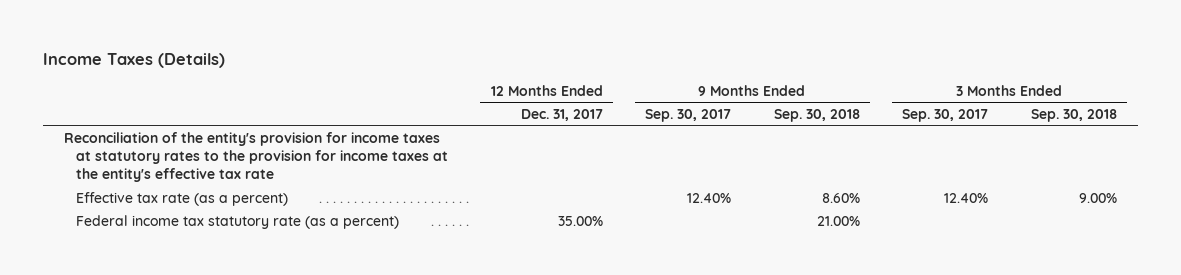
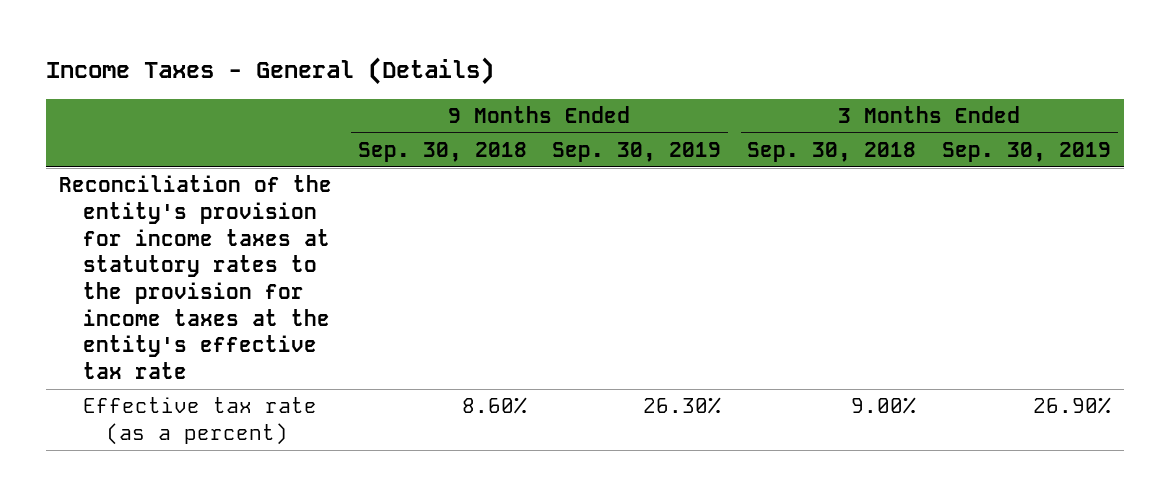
- Income Taxes (Details)
+ Income Taxes - General (Details)
- | 12 Months Ended Dec. 31, 2017 | 9 Months Ended Sep. 30, 2017 | 9 Months Ended Sep. 30, 2018 | 3 Months Ended Sep. 30, 2017 | 3 Months Ended Sep. 30, 2018
+ | 9 Months Ended Sep. 30, 2018 | 9 Months Ended Sep. 30, 2019 | 3 Months Ended Sep. 30, 2018 | 3 Months Ended Sep. 30, 2019
- Federal income tax statutory rate (as a percent) | 35.00% | | 21.00% | |

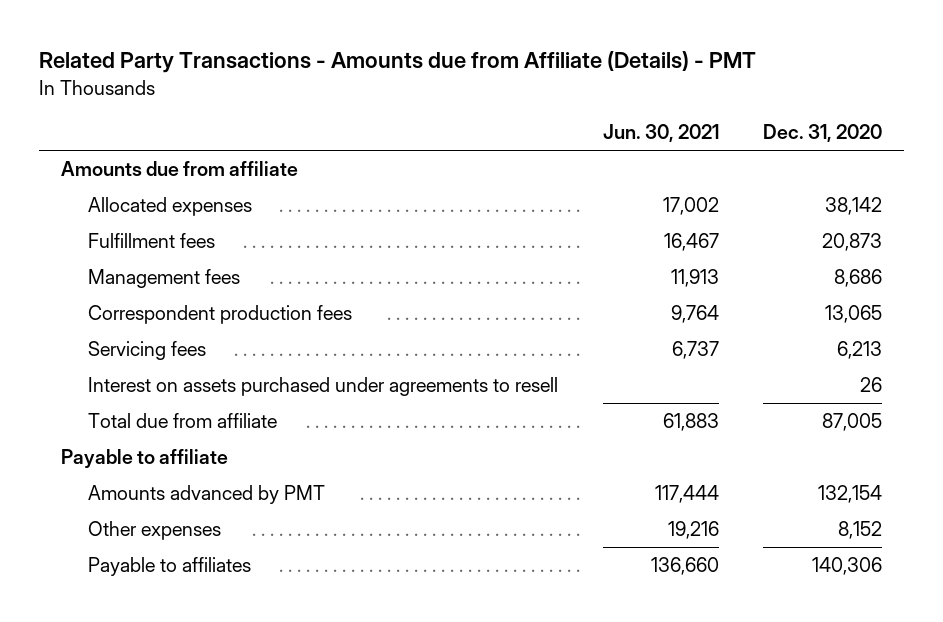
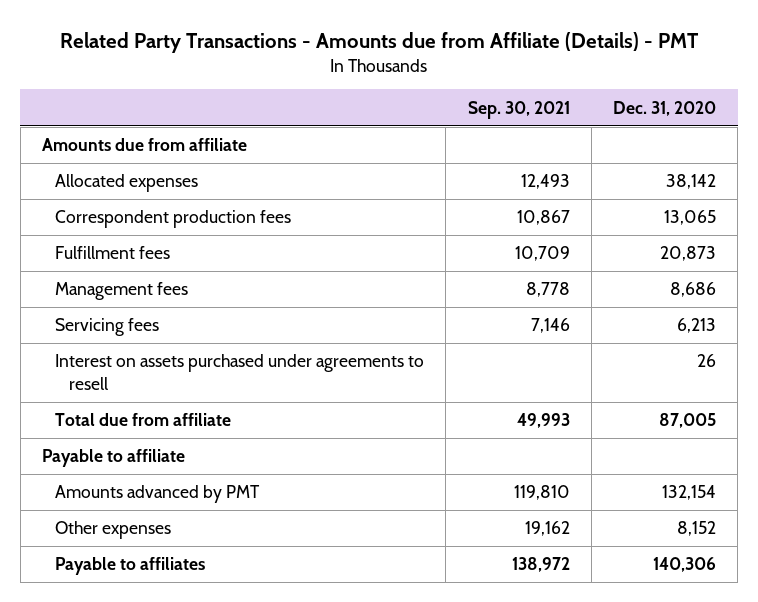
- | Jun. 30, 2021 | Dec. 31, 2020
+ | Sep. 30, 2021 | Dec. 31, 2020
moved up: Correspondent production fees | 10,867 | 13,065

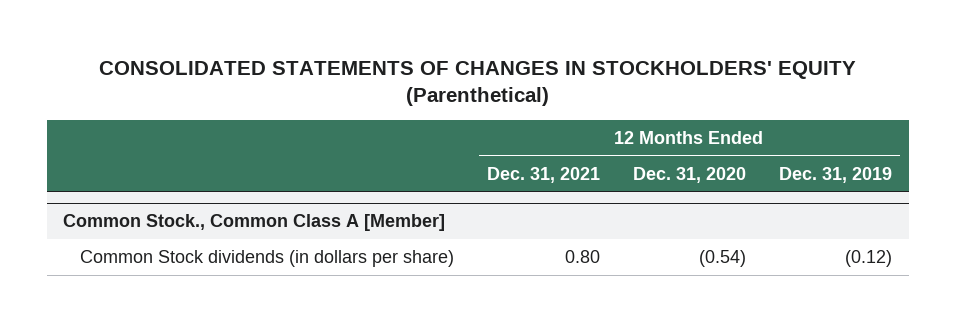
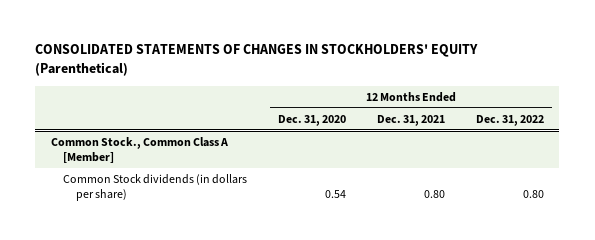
- | 12 Months Ended Dec. 31, 2021 | 12 Months Ended Dec. 31, 2020 | 12 Months Ended Dec. 31, 2019
+ | 12 Months Ended Dec. 31, 2020 | 12 Months Ended Dec. 31, 2021 | 12 Months Ended Dec. 31, 2022
@ Common Stock., Common Class A [Member]
- Common Stock dividends (in dollars per share) | 0.80 | (0.54) | (0.12)
+ Common Stock dividends (in dollars per share) | 0.54 | 0.80 | 0.80

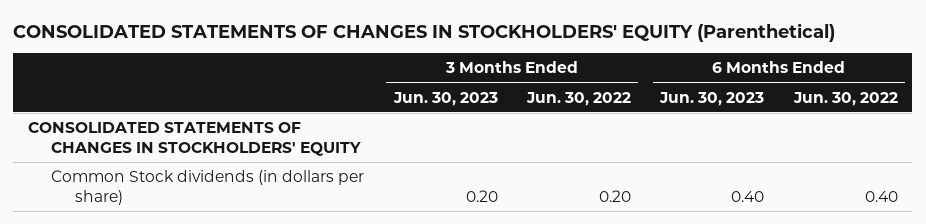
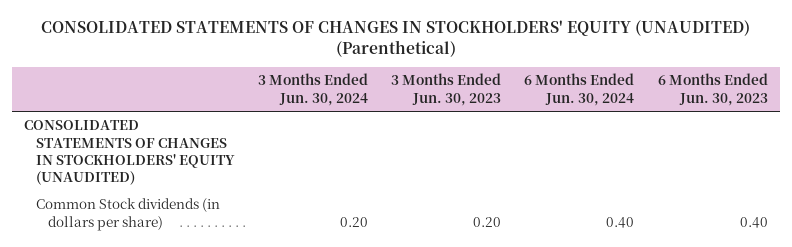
- CONSOLIDATED STATEMENTS OF CHANGES IN STOCKHOLDERS' EQUITY (Parenthetical)
+ CONSOLIDATED STATEMENTS OF CHANGES IN STOCKHOLDERS' EQUITY (UNAUDITED) (Parenthetical)
- | 3 Months Ended Jun. 30, 2023 | 3 Months Ended Jun. 30, 2022 | 6 Months Ended Jun. 30, 2023 | 6 Months Ended Jun. 30, 2022
+ | 3 Months Ended Jun. 30, 2024 | 3 Months Ended Jun. 30, 2023 | 6 Months Ended Jun. 30, 2024 | 6 Months Ended Jun. 30, 2023
- CONSOLIDATED STATEMENTS OF CHANGES IN STOCKHOLDERS' EQUITY
+ CONSOLIDATED STATEMENTS OF CHANGES IN STOCKHOLDERS' EQUITY (UNAUDITED)

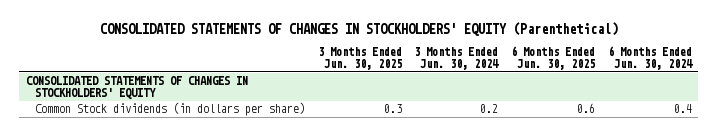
- CONSOLIDATED STATEMENTS OF CHANGES IN STOCKHOLDERS' EQUITY (UNAUDITED) (Parenthetical)
+ CONSOLIDATED STATEMENTS OF CHANGES IN STOCKHOLDERS' EQUITY (Parenthetical)
- | 3 Months Ended Jun. 30, 2024 | 3 Months Ended Jun. 30, 2023 | 6 Months Ended Jun. 30, 2024 | 6 Months Ended Jun. 30, 2023
+ | 3 Months Ended Jun. 30, 2025 | 3 Months Ended Jun. 30, 2024 | 6 Months Ended Jun. 30, 2025 | 6 Months Ended Jun. 30, 2024
- CONSOLIDATED STATEMENTS OF CHANGES IN STOCKHOLDERS' EQUITY (UNAUDITED)
- Common Stock dividends (in dollars per share) | 0.20 | 0.20 | 0.40 | 0.40
+ CONSOLIDATED STATEMENTS OF CHANGES IN STOCKHOLDERS' EQUITY
+ Common Stock dividends (in dollars per share) | 0.3 | 0.2 | 0.6 | 0.4

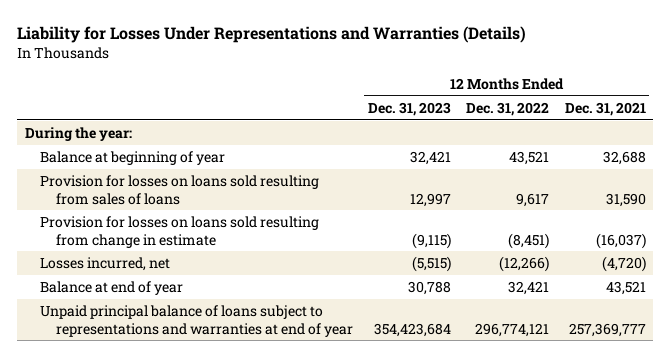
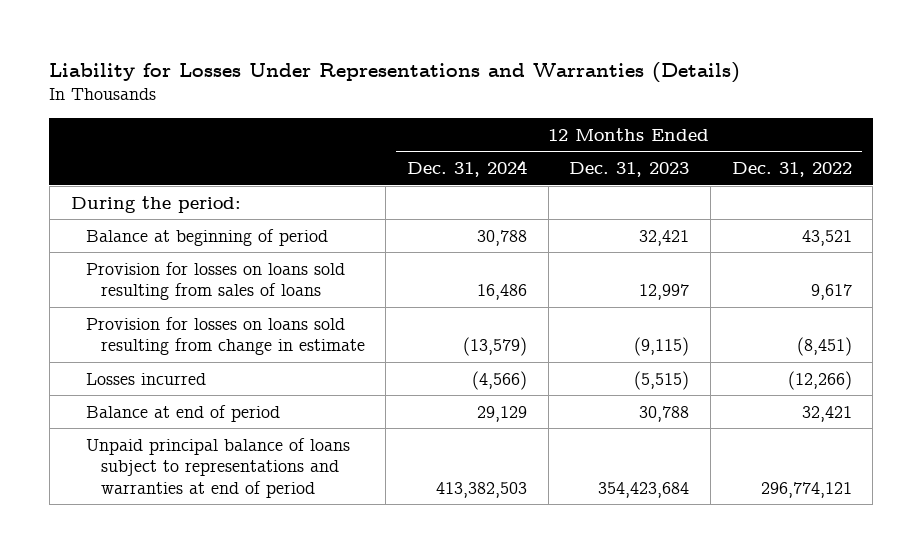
- | 12 Months Ended Dec. 31, 2023 | 12 Months Ended Dec. 31, 2022 | 12 Months Ended Dec. 31, 2021
+ | 12 Months Ended Dec. 31, 2024 | 12 Months Ended Dec. 31, 2023 | 12 Months Ended Dec. 31, 2022
- During the year:
- Balance at beginning of year | 32,421 | 43,521 | 32,688
+ During the period:
+ Balance at beginning of period | 30,788 | 32,421 | 43,521
- Losses incurred, net | (5,515) | (12,266) | (4,720)
- Balance at end of year | 30,788 | 32,421 | 43,521
- Unpaid principal balance of loans subject to representations and warranties at end of year | 354,423,684 | 296,774,121 | 257,369,777
+ Losses incurred | (4,566) | (5,515) | (12,266)
+ Balance at end of period | 29,129 | 30,788 | 32,421
+ Unpaid principal balance of loans subject to representations and warranties at end of period | 413,382,503 | 354,423,684 | 296,774,121

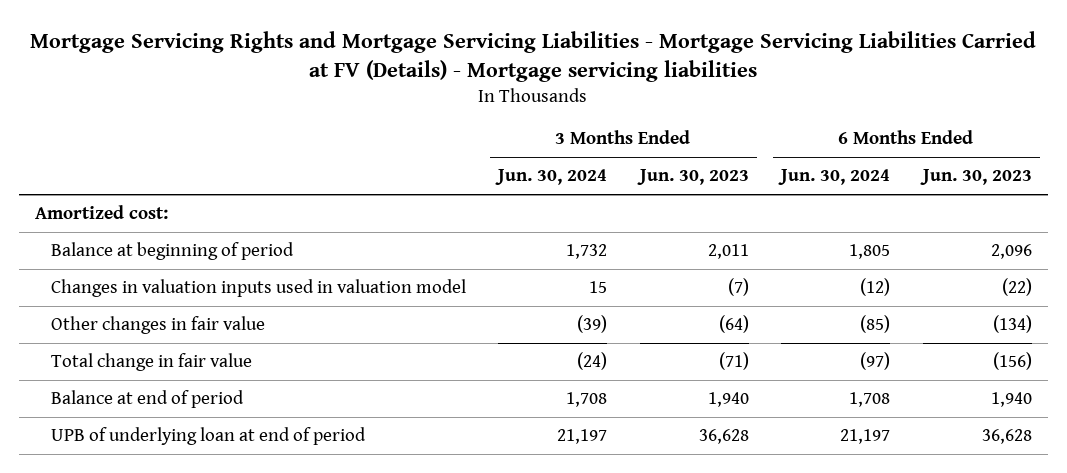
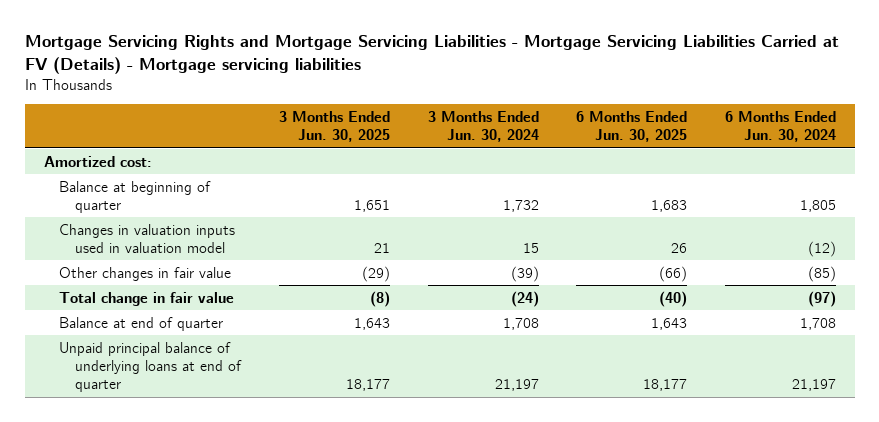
- | 3 Months Ended Jun. 30, 2024 | 3 Months Ended Jun. 30, 2023 | 6 Months Ended Jun. 30, 2024 | 6 Months Ended Jun. 30, 2023
+ | 3 Months Ended Jun. 30, 2025 | 3 Months Ended Jun. 30, 2024 | 6 Months Ended Jun. 30, 2025 | 6 Months Ended Jun. 30, 2024
- Balance at beginning of period | 1,732 | 2,011 | 1,805 | 2,096
+ Balance at beginning of quarter | 1,651 | 1,732 | 1,683 | 1,805
- Balance at end of period | 1,708 | 1,940 | 1,708 | 1,940
- UPB of underlying loan at end of period | 21,197 | 36,628 | 21,197 | 36,628
+ Balance at end of quarter | 1,643 | 1,708 | 1,643 | 1,708
+ Unpaid principal balance of underlying loans at end of quarter | 18,177 | 21,197 | 18,177 | 21,197

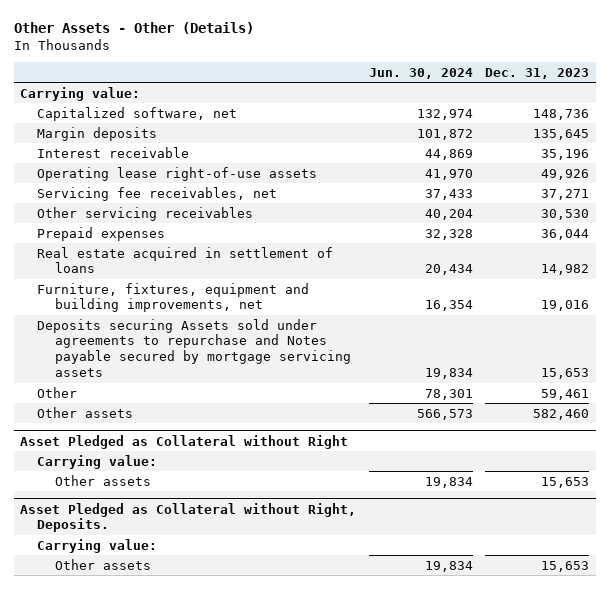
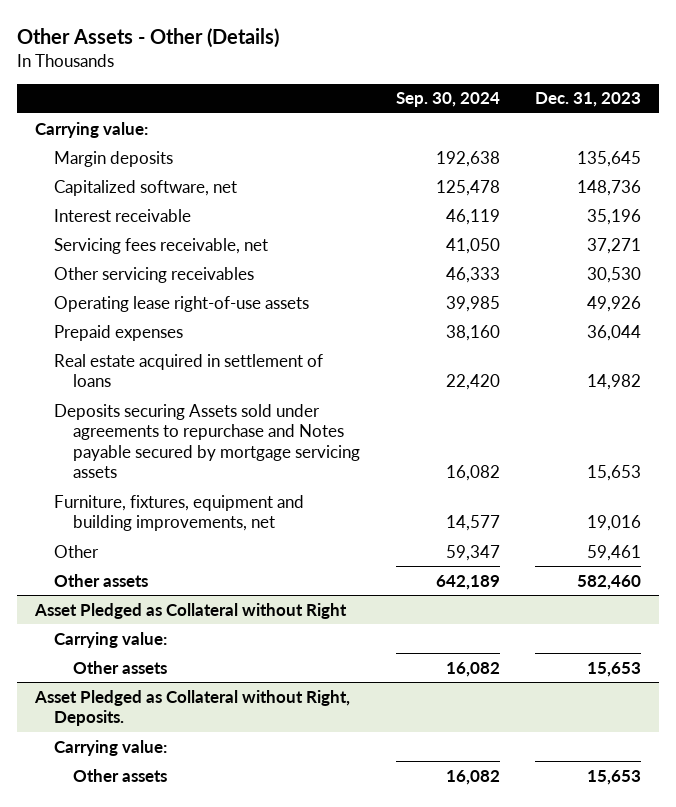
- | Jun. 30, 2024 | Dec. 31, 2023
+ | Sep. 30, 2024 | Dec. 31, 2023
moved down: Capitalized software, net | 125,478 | 148,736
- Servicing fee receivables, net | 37,433 | 37,271
+ Servicing fees receivable, net | 41,050 | 37,271
moved down: Operating lease right-of-use assets | 39,985 | 49,926
moved down: Furniture, fixtures, equipment and building improvements, net | 14,577 | 19,016

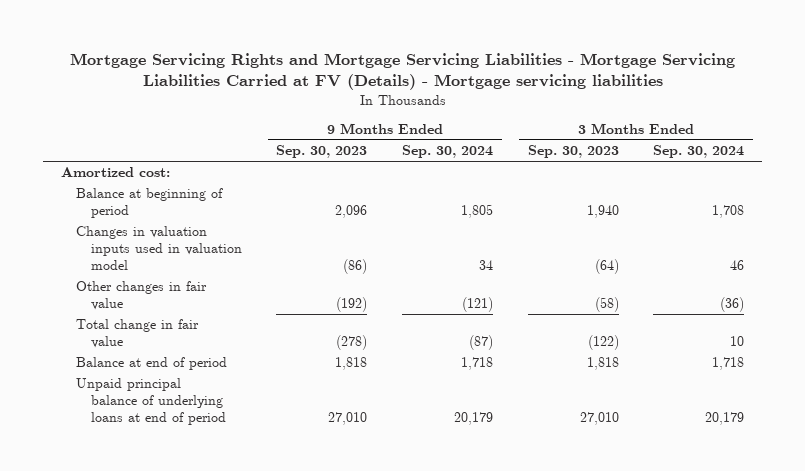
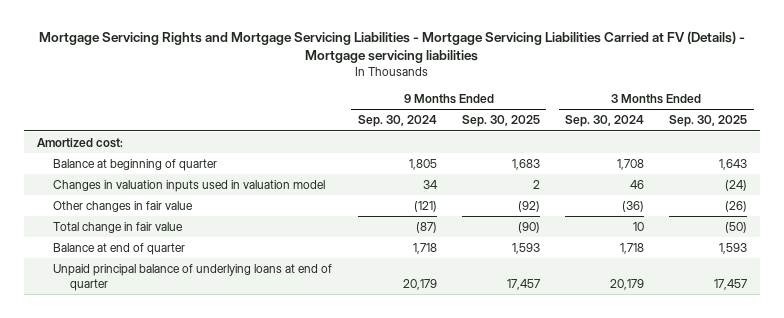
- | 9 Months Ended Sep. 30, 2023 | 9 Months Ended Sep. 30, 2024 | 3 Months Ended Sep. 30, 2023 | 3 Months Ended Sep. 30, 2024
+ | 9 Months Ended Sep. 30, 2024 | 9 Months Ended Sep. 30, 2025 | 3 Months Ended Sep. 30, 2024 | 3 Months Ended Sep. 30, 2025
- Balance at beginning of period | 2,096 | 1,805 | 1,940 | 1,708
+ Balance at beginning of quarter | 1,805 | 1,683 | 1,708 | 1,643
- Balance at end of period | 1,818 | 1,718 | 1,818 | 1,718
- Unpaid principal balance of underlying loans at end of period | 27,010 | 20,179 | 27,010 | 20,179
+ Balance at end of quarter | 1,718 | 1,593 | 1,718 | 1,593
+ Unpaid principal balance of underlying loans at end of quarter | 20,179 | 17,457 | 20,179 | 17,457

